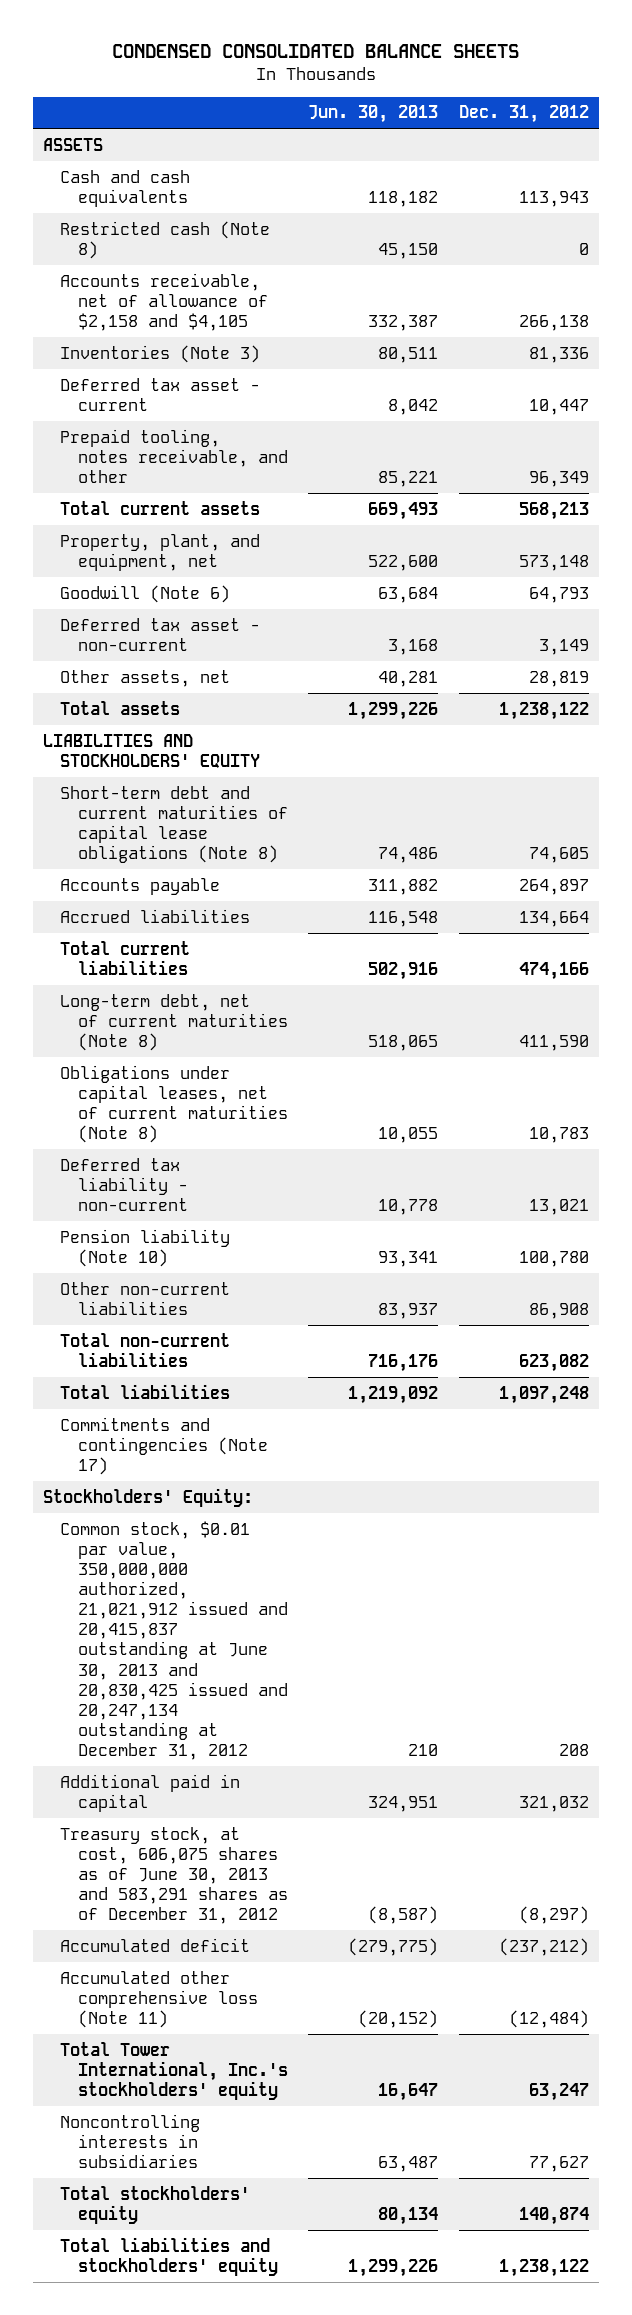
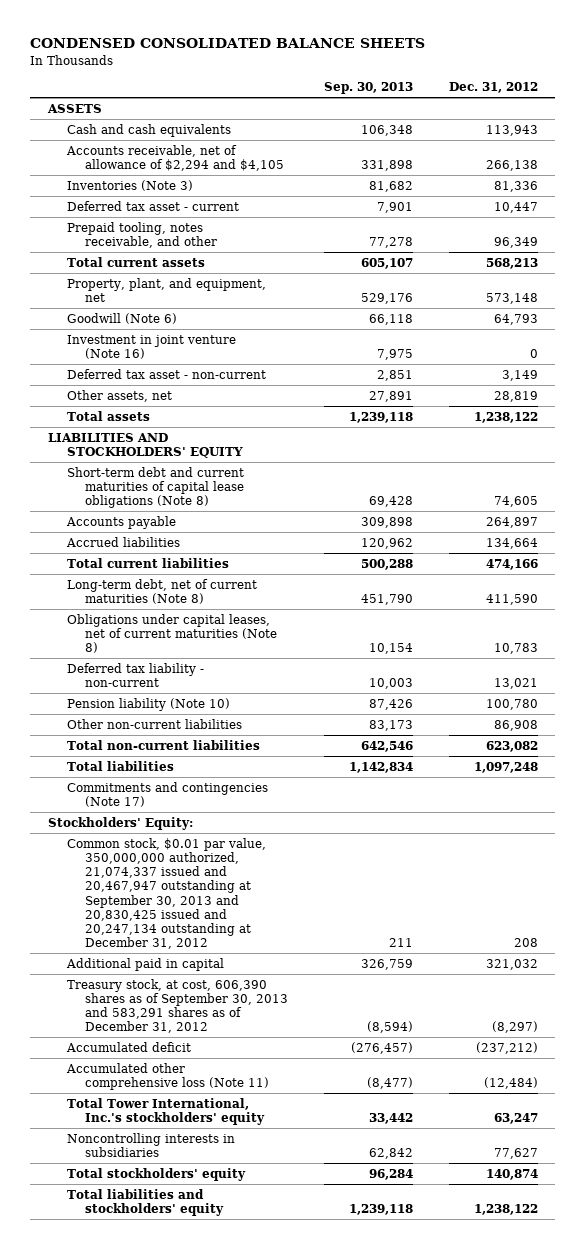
- | Jun. 30, 2013 | Dec. 31, 2012
+ | Sep. 30, 2013 | Dec. 31, 2012
- Restricted cash (Note 8) | 45,150 | 0
- Accounts receivable, net of allowance of $2,158 and $4,105 | 332,387 | 266,138
+ Accounts receivable, net of allowance of $2,294 and $4,105 | 331,898 | 266,138
+ Investment in joint venture (Note 16) | 7,975 | 0
- Common stock, $0.01 par value, 350,000,000 authorized, 21,021,912 issued and 20,415,837 outstanding at June 30, 2013 and 20,830,425 issued and 20,247,134 outstanding at December 31, 2012 | 210 | 208
+ Common stock, $0.01 par value, 350,000,000 authorized, 21,074,337 issued and 20,467,947 outstanding at September 30, 2013 and 20,830,425 issued and 20,247,134 outstanding at December 31, 2012 | 211 | 208
- Treasury stock, at cost, 606,075 shares as of June 30, 2013 and 583,291 shares as of December 31, 2012 | (8,587) | (8,297)
+ Treasury stock, at cost, 606,390 shares as of September 30, 2013 and 583,291 shares as of December 31, 2012 | (8,594) | (8,297)

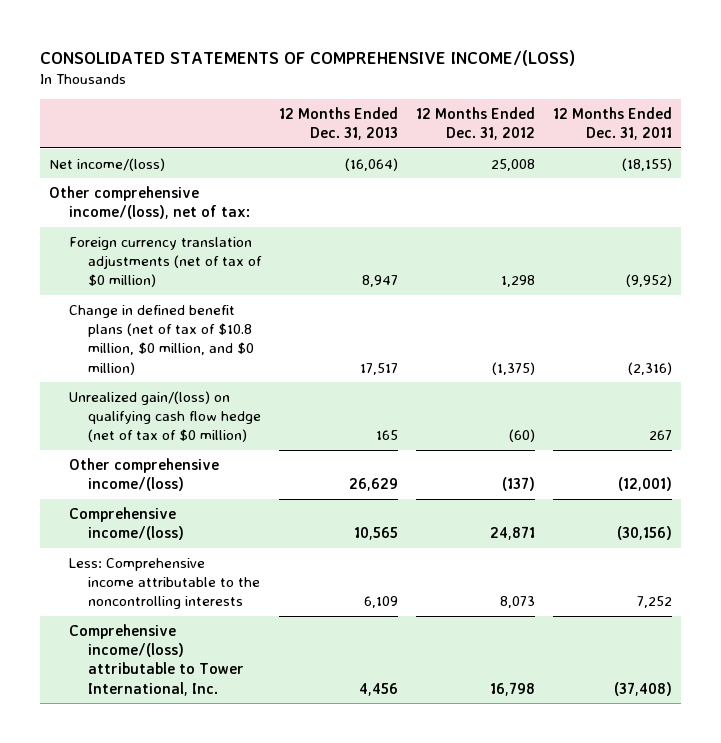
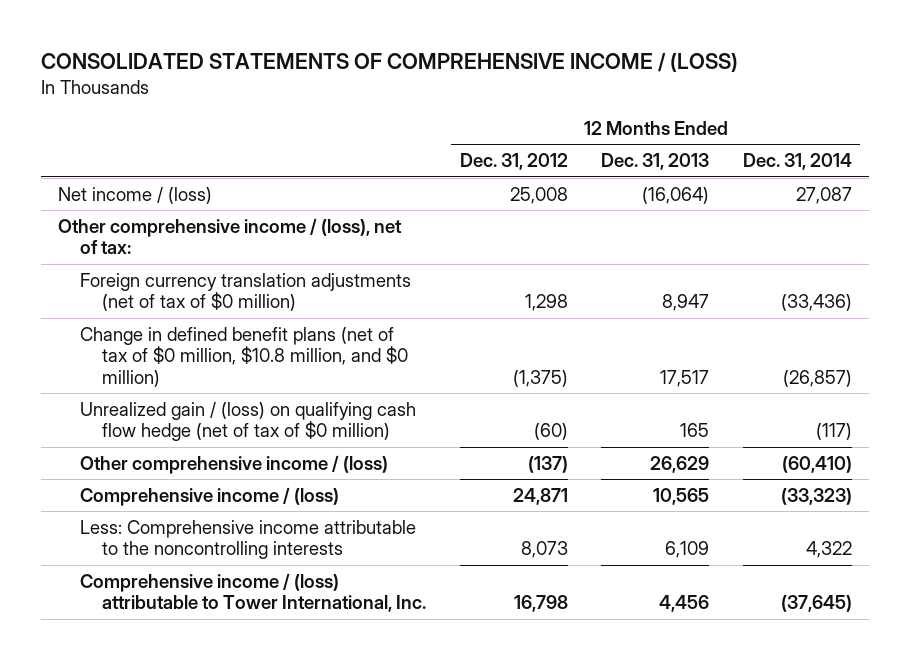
- CONSOLIDATED STATEMENTS OF COMPREHENSIVE INCOME/(LOSS)
+ CONSOLIDATED STATEMENTS OF COMPREHENSIVE INCOME / (LOSS)
- | 12 Months Ended Dec. 31, 2013 | 12 Months Ended Dec. 31, 2012 | 12 Months Ended Dec. 31, 2011
+ | 12 Months Ended Dec. 31, 2012 | 12 Months Ended Dec. 31, 2013 | 12 Months Ended Dec. 31, 2014
- Net income/(loss) | (16,064) | 25,008 | (18,155)
- Other comprehensive income/(loss), net of tax:
+ Net income / (loss) | 25,008 | (16,064) | 27,087
+ Other comprehensive income / (loss), net of tax:
- Change in defined benefit plans (net of tax of $10.8 million, $0 million, and $0 million) | 17,517 | (1,375) | (2,316)
- Unrealized gain/(loss) on qualifying cash flow hedge (net of tax of $0 million) | 165 | (60) | 267
- Other comprehensive income/(loss) | 26,629 | (137) | (12,001)
- Comprehensive income/(loss) | 10,565 | 24,871 | (30,156)
+ Change in defined benefit plans (net of tax of $0 million, $10.8 million, and $0 million) | (1,375) | 17,517 | (26,857)
+ Unrealized gain / (loss) on qualifying cash flow hedge (net of tax of $0 million) | (60) | 165 | (117)
+ Other comprehensive income / (loss) | (137) | 26,629 | (60,410)
+ Comprehensive income / (loss) | 24,871 | 10,565 | (33,323)
- Comprehensive income/(loss) attributable to Tower International, Inc. | 4,456 | 16,798 | (37,408)
+ Comprehensive income / (loss) attributable to Tower International, Inc. | 16,798 | 4,456 | (37,645)

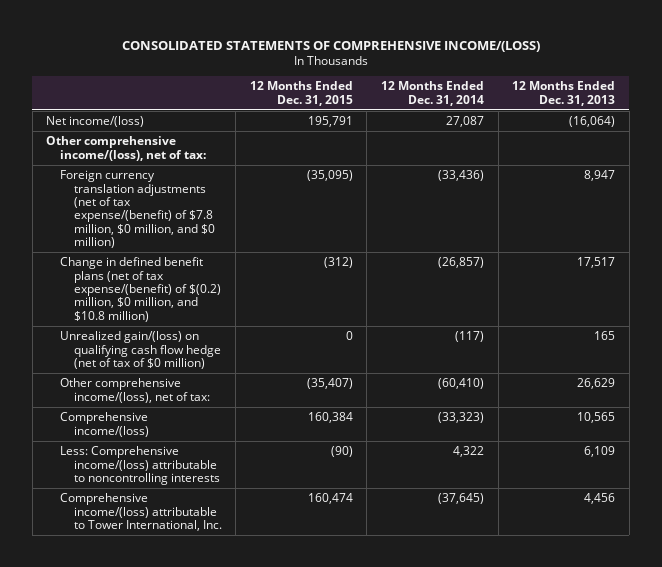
- CONSOLIDATED STATEMENTS OF COMPREHENSIVE INCOME / (LOSS)
+ CONSOLIDATED STATEMENTS OF COMPREHENSIVE INCOME/(LOSS)
- | 12 Months Ended Dec. 31, 2012 | 12 Months Ended Dec. 31, 2013 | 12 Months Ended Dec. 31, 2014
+ | 12 Months Ended Dec. 31, 2015 | 12 Months Ended Dec. 31, 2014 | 12 Months Ended Dec. 31, 2013
- Net income / (loss) | 25,008 | (16,064) | 27,087
- Other comprehensive income / (loss), net of tax:
- Foreign currency translation adjustments (net of tax of $0 million) | 1,298 | 8,947 | (33,436)
- Change in defined benefit plans (net of tax of $0 million, $10.8 million, and $0 million) | (1,375) | 17,517 | (26,857)
- Unrealized gain / (loss) on qualifying cash flow hedge (net of tax of $0 million) | (60) | 165 | (117)
- Other comprehensive income / (loss) | (137) | 26,629 | (60,410)
- Comprehensive income / (loss) | 24,871 | 10,565 | (33,323)
- Less: Comprehensive income attributable to the noncontrolling interests | 8,073 | 6,109 | 4,322
- Comprehensive income / (loss) attributable to Tower International, Inc. | 16,798 | 4,456 | (37,645)
+ Net income/(loss) | 195,791 | 27,087 | (16,064)
+ Other comprehensive income/(loss), net of tax:
+ Foreign currency translation adjustments (net of tax expense/(benefit) of $7.8 million, $0 million, and $0 million) | (35,095) | (33,436) | 8,947
+ Change in defined benefit plans (net of tax expense/(benefit) of $(0.2) million, $0 million, and $10.8 million) | (312) | (26,857) | 17,517
+ Unrealized gain/(loss) on qualifying cash flow hedge (net of tax of $0 million) | 0 | (117) | 165
+ Other comprehensive income/(loss), net of tax: | (35,407) | (60,410) | 26,629
+ Comprehensive income/(loss) | 160,384 | (33,323) | 10,565
+ Less: Comprehensive income/(loss) attributable to noncontrolling interests | (90) | 4,322 | 6,109
+ Comprehensive income/(loss) attributable to Tower International, Inc. | 160,474 | (37,645) | 4,456

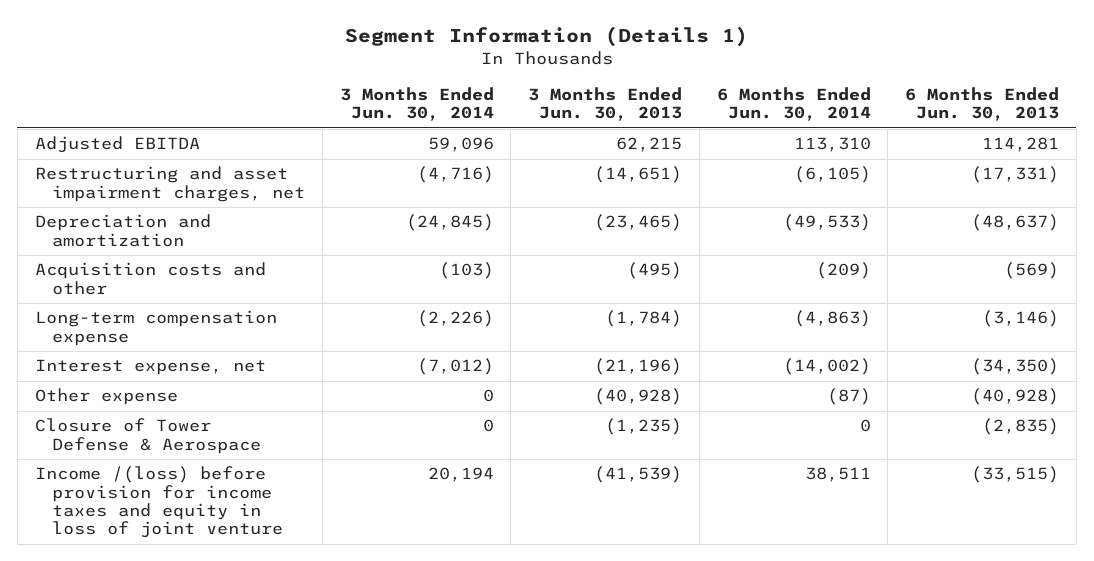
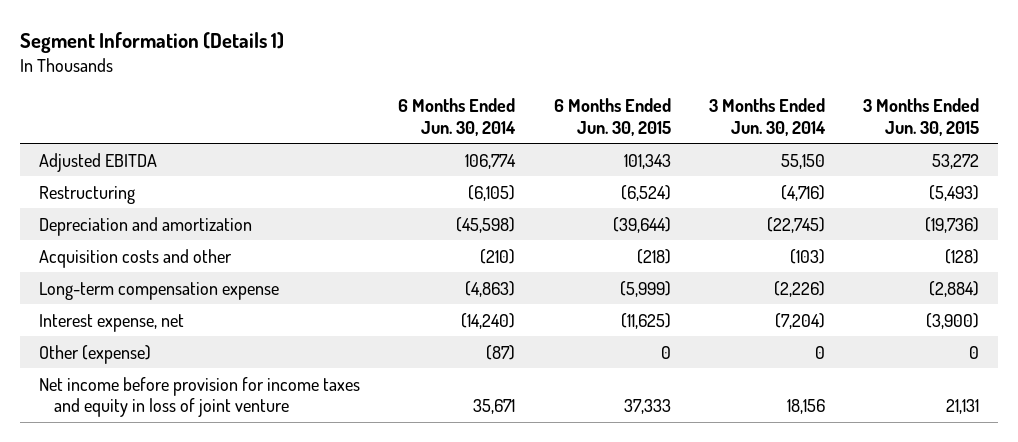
- | 3 Months Ended Jun. 30, 2014 | 3 Months Ended Jun. 30, 2013 | 6 Months Ended Jun. 30, 2014 | 6 Months Ended Jun. 30, 2013
+ | 6 Months Ended Jun. 30, 2014 | 6 Months Ended Jun. 30, 2015 | 3 Months Ended Jun. 30, 2014 | 3 Months Ended Jun. 30, 2015
- Adjusted EBITDA | 59,096 | 62,215 | 113,310 | 114,281
- Restructuring and asset impairment charges, net | (4,716) | (14,651) | (6,105) | (17,331)
- Depreciation and amortization | (24,845) | (23,465) | (49,533) | (48,637)
- Acquisition costs and other | (103) | (495) | (209) | (569)
+ Adjusted EBITDA | 106,774 | 101,343 | 55,150 | 53,272
+ Restructuring | (6,105) | (6,524) | (4,716) | (5,493)
+ Depreciation and amortization | (45,598) | (39,644) | (22,745) | (19,736)
+ Acquisition costs and other | (210) | (218) | (103) | (128)
- Interest expense, net | (7,012) | (21,196) | (14,002) | (34,350)
- Other expense | 0 | (40,928) | (87) | (40,928)
- Closure of Tower Defense & Aerospace | 0 | (1,235) | 0 | (2,835)
- Income /(loss) before provision for income taxes and equity in loss of joint venture | 20,194 | (41,539) | 38,511 | (33,515)
+ Interest expense, net | (14,240) | (11,625) | (7,204) | (3,900)
+ Other (expense) | (87) | 0 | 0 | 0
+ Net income before provision for income taxes and equity in loss of joint venture | 35,671 | 37,333 | 18,156 | 21,131

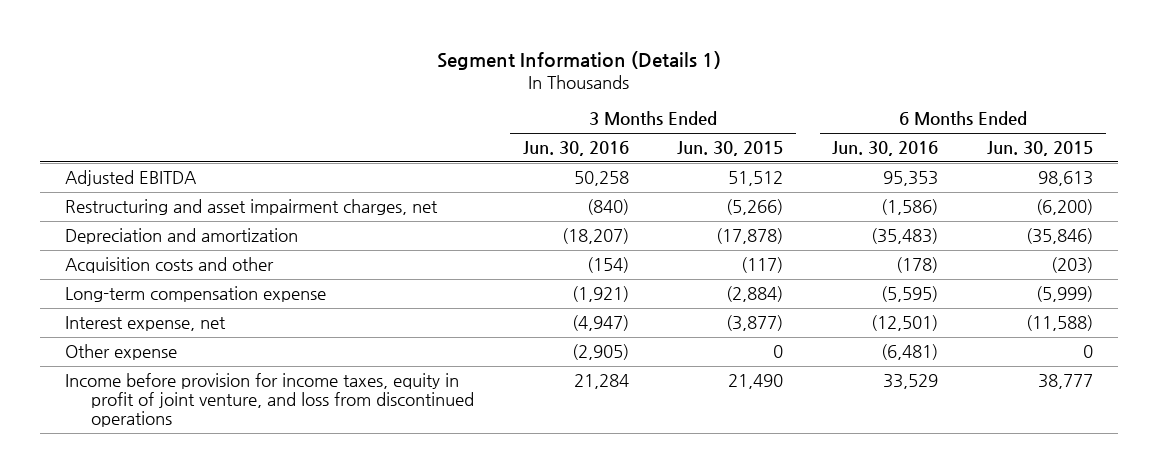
- | 6 Months Ended Jun. 30, 2014 | 6 Months Ended Jun. 30, 2015 | 3 Months Ended Jun. 30, 2014 | 3 Months Ended Jun. 30, 2015
+ | 3 Months Ended Jun. 30, 2016 | 3 Months Ended Jun. 30, 2015 | 6 Months Ended Jun. 30, 2016 | 6 Months Ended Jun. 30, 2015
- Adjusted EBITDA | 106,774 | 101,343 | 55,150 | 53,272
- Restructuring | (6,105) | (6,524) | (4,716) | (5,493)
- Depreciation and amortization | (45,598) | (39,644) | (22,745) | (19,736)
- Acquisition costs and other | (210) | (218) | (103) | (128)
+ Adjusted EBITDA | 50,258 | 51,512 | 95,353 | 98,613
+ Restructuring and asset impairment charges, net | (840) | (5,266) | (1,586) | (6,200)
+ Depreciation and amortization | (18,207) | (17,878) | (35,483) | (35,846)
+ Acquisition costs and other | (154) | (117) | (178) | (203)
- Interest expense, net | (14,240) | (11,625) | (7,204) | (3,900)
- Other (expense) | (87) | 0 | 0 | 0
- Net income before provision for income taxes and equity in loss of joint venture | 35,671 | 37,333 | 18,156 | 21,131
+ Interest expense, net | (4,947) | (3,877) | (12,501) | (11,588)
+ Other expense | (2,905) | 0 | (6,481) | 0
+ Income before provision for income taxes, equity in profit of joint venture, and loss from discontinued operations | 21,284 | 21,490 | 33,529 | 38,777

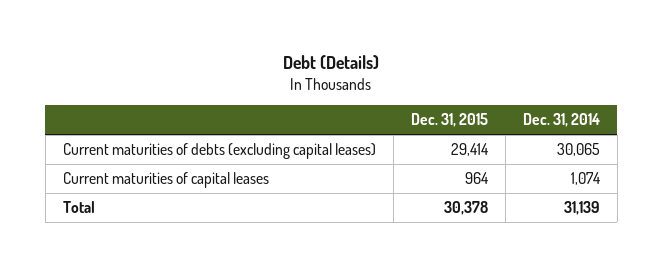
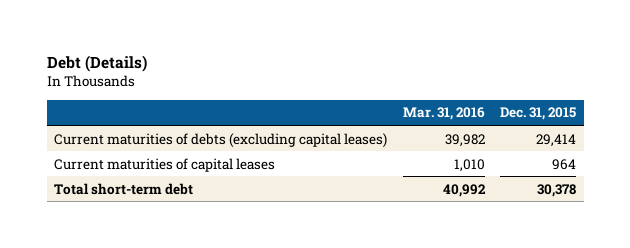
- | Dec. 31, 2015 | Dec. 31, 2014
+ | Mar. 31, 2016 | Dec. 31, 2015
- Total | 30,378 | 31,139
+ Total short-term debt | 40,992 | 30,378

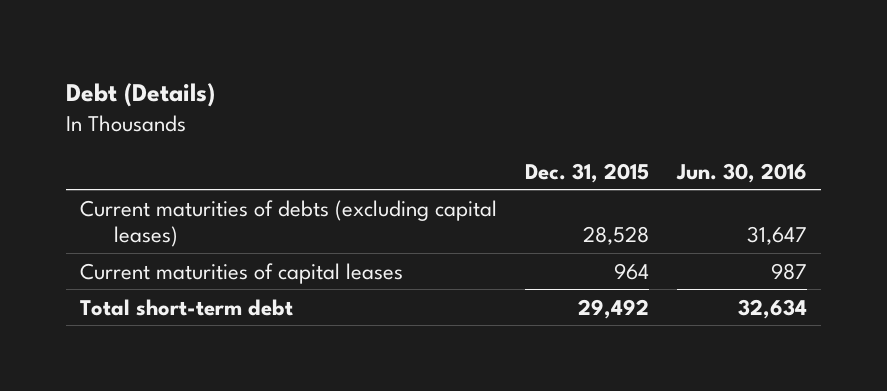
- | Mar. 31, 2016 | Dec. 31, 2015
+ | Dec. 31, 2015 | Jun. 30, 2016
- Current maturities of debts (excluding capital leases) | 39,982 | 29,414
+ Current maturities of debts (excluding capital leases) | 28,528 | 31,647
- Total short-term debt | 40,992 | 30,378
+ Total short-term debt | 29,492 | 32,634

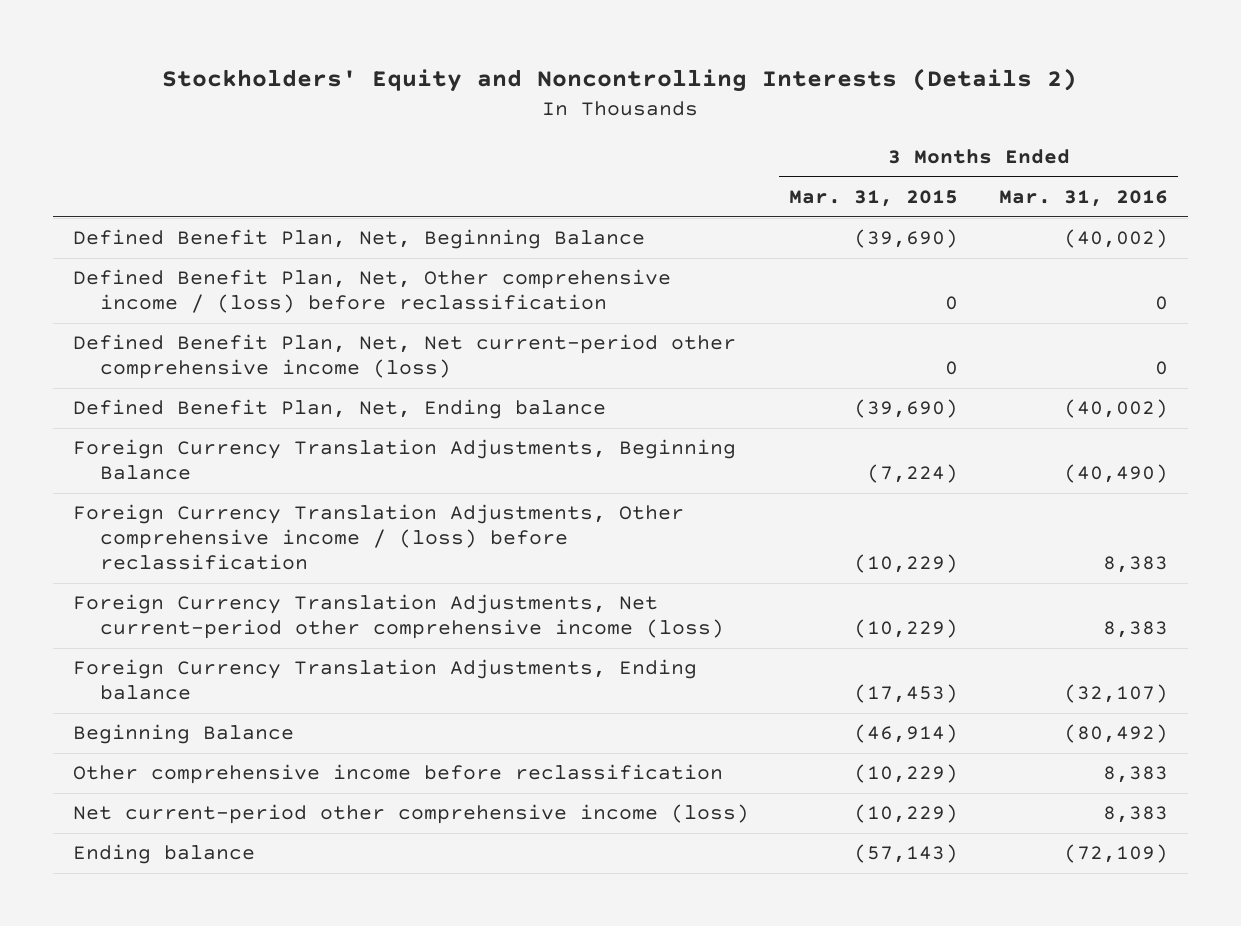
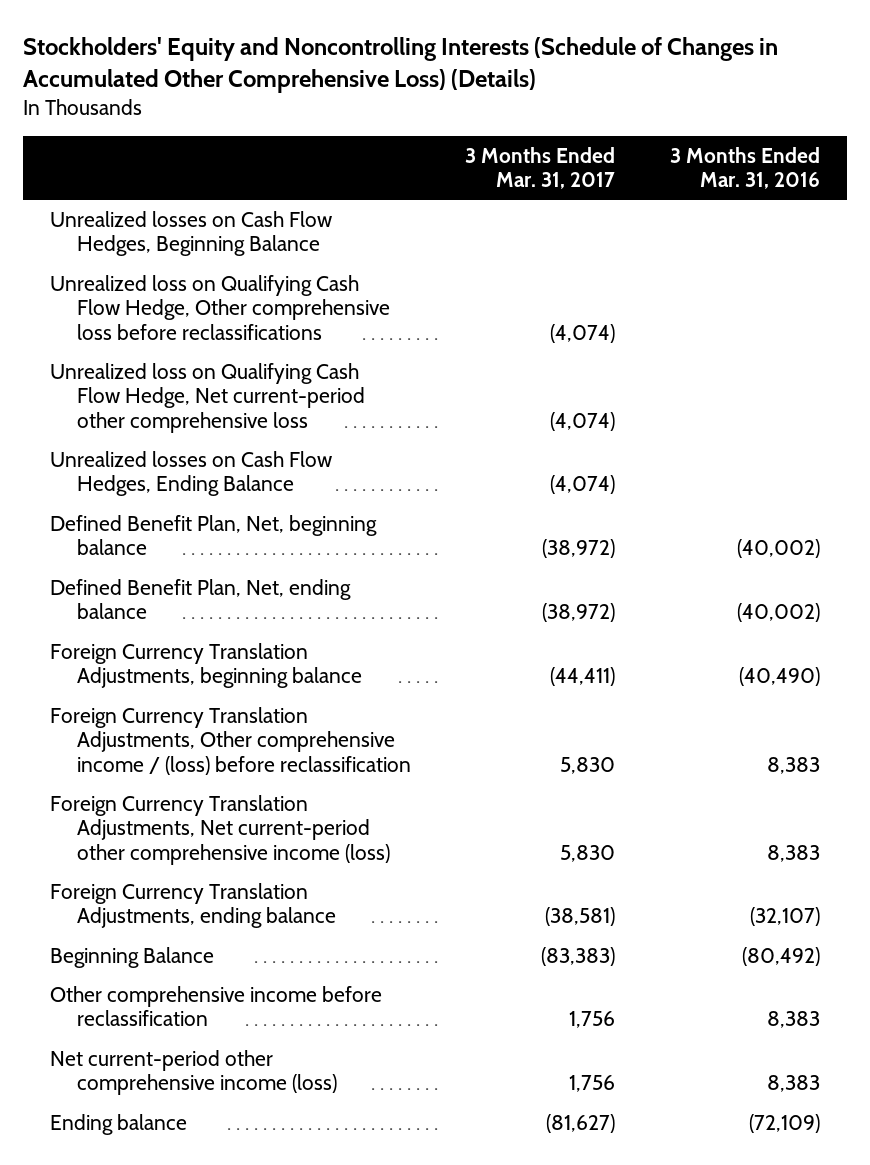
- Stockholders' Equity and Noncontrolling Interests (Details 2)
+ Stockholders' Equity and Noncontrolling Interests (Schedule of Changes in Accumulated Other Comprehensive Loss) (Details)
- | 3 Months Ended Mar. 31, 2015 | 3 Months Ended Mar. 31, 2016
+ | 3 Months Ended Mar. 31, 2017 | 3 Months Ended Mar. 31, 2016
- Defined Benefit Plan, Net, Beginning Balance | (39,690) | (40,002)
- Defined Benefit Plan, Net, Other comprehensive income / (loss) before reclassification | 0 | 0
- Defined Benefit Plan, Net, Net current-period other comprehensive income (loss) | 0 | 0
- Defined Benefit Plan, Net, Ending balance | (39,690) | (40,002)
- Foreign Currency Translation Adjustments, Beginning Balance | (7,224) | (40,490)
+ Unrealized losses on Cash Flow Hedges, Beginning Balance
+ Unrealized loss on Qualifying Cash Flow Hedge, Other comprehensive loss before reclassifications | (4,074) |
+ Unrealized loss on Qualifying Cash Flow Hedge, Net current-period other comprehensive loss | (4,074) |
+ Unrealized losses on Cash Flow Hedges, Ending Balance | (4,074) |
+ Defined Benefit Plan, Net, beginning balance | (38,972) | (40,002)
+ Defined Benefit Plan, Net, ending balance | (38,972) | (40,002)
+ Foreign Currency Translation Adjustments, beginning balance | (44,411) | (40,490)
- Foreign Currency Translation Adjustments, Ending balance | (17,453) | (32,107)
+ Foreign Currency Translation Adjustments, ending balance | (38,581) | (32,107)

